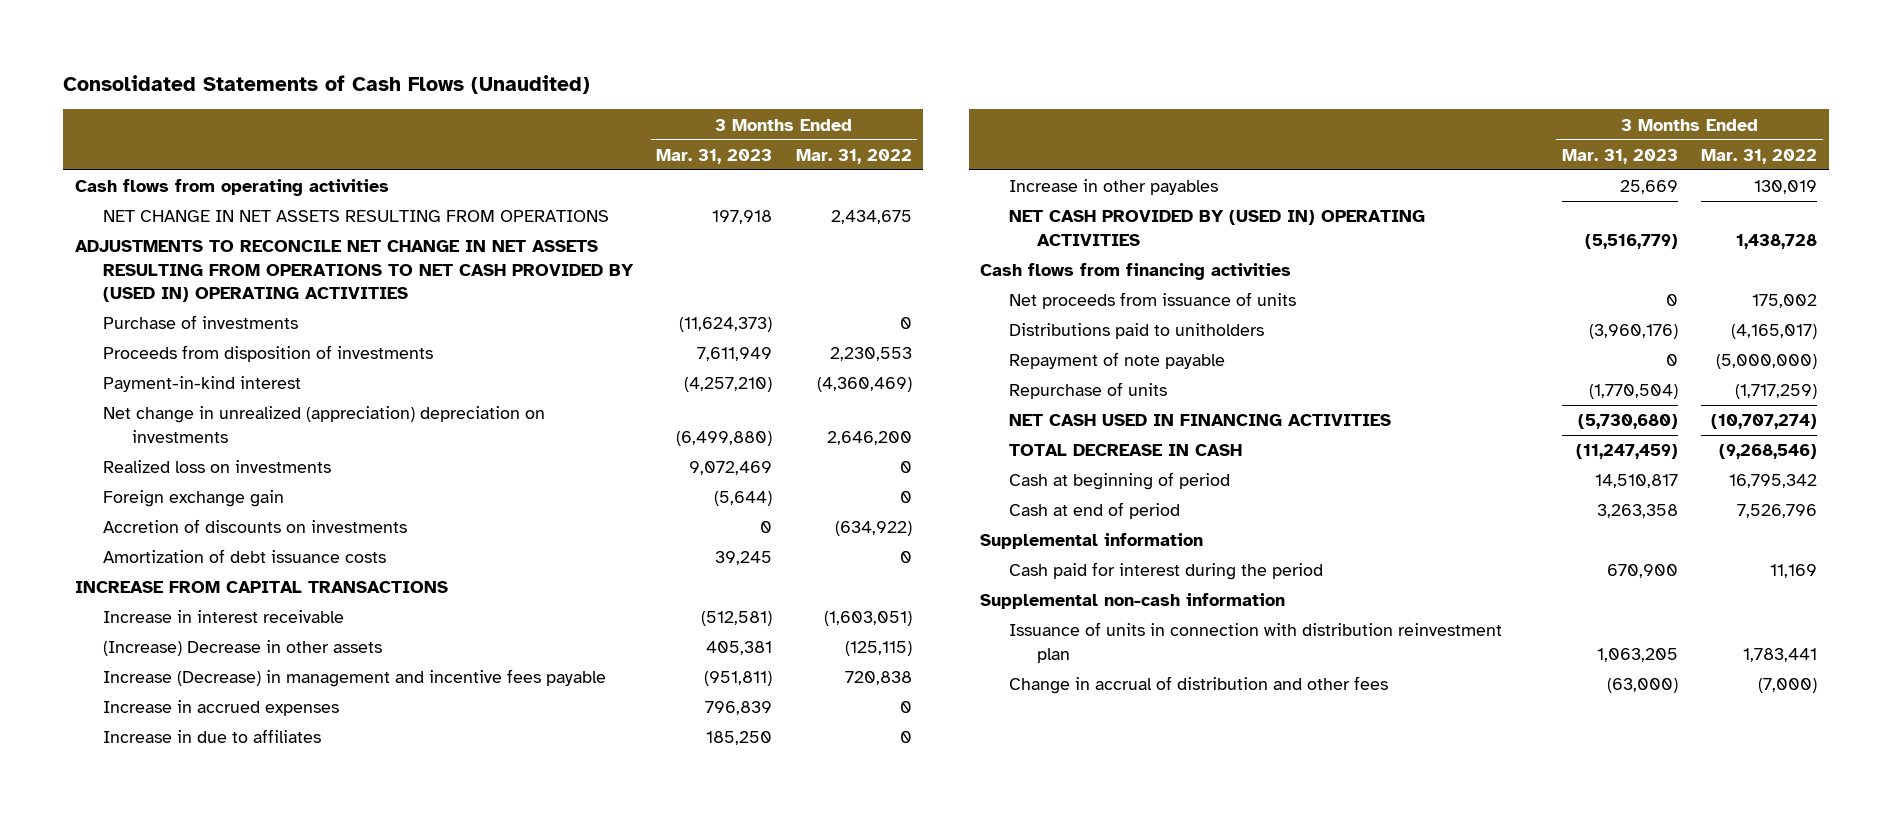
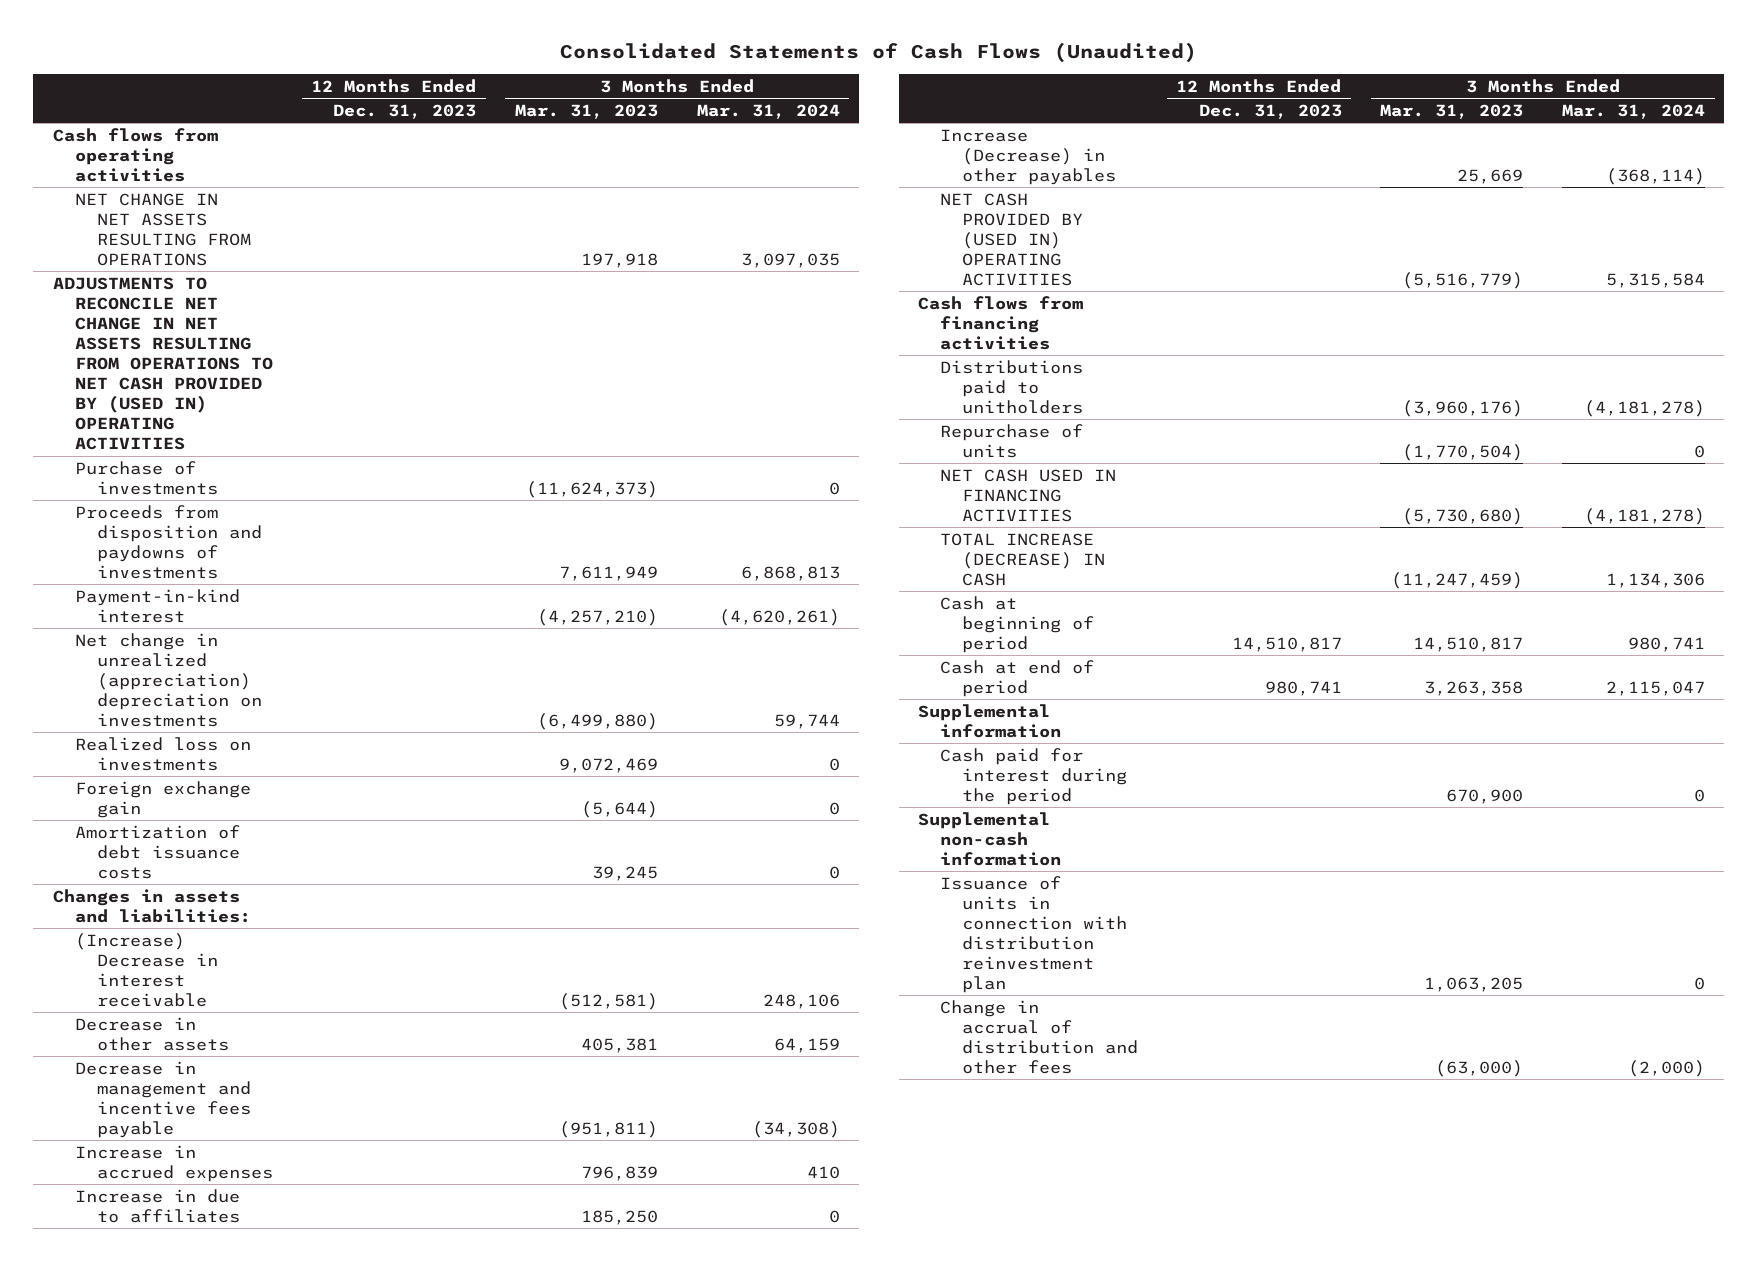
- | 3 Months Ended Mar. 31, 2023 | 3 Months Ended Mar. 31, 2022
+ | 12 Months Ended Dec. 31, 2023 | 3 Months Ended Mar. 31, 2023 | 3 Months Ended Mar. 31, 2024
- Proceeds from disposition of investments | 7,611,949 | 2,230,553
+ Proceeds from disposition and paydowns of investments | | 7,611,949 | 6,868,813
- Accretion of discounts on investments | 0 | (634,922)
- INCREASE FROM CAPITAL TRANSACTIONS
- Increase in interest receivable | (512,581) | (1,603,051)
- (Increase) Decrease in other assets | 405,381 | (125,115)
- Increase (Decrease) in management and incentive fees payable | (951,811) | 720,838
+ Changes in assets and liabilities:
+ (Increase) Decrease in interest receivable | | (512,581) | 248,106
+ Decrease in other assets | | 405,381 | 64,159
+ Decrease in management and incentive fees payable | | (951,811) | (34,308)
- Increase in other payables | 25,669 | 130,019
+ Increase (Decrease) in other payables | | 25,669 | (368,114)
- Net proceeds from issuance of units | 0 | 175,002
- Repayment of note payable | 0 | (5,000,000)
- TOTAL DECREASE IN CASH | (11,247,459) | (9,268,546)
+ TOTAL INCREASE (DECREASE) IN CASH | | (11,247,459) | 1,134,306

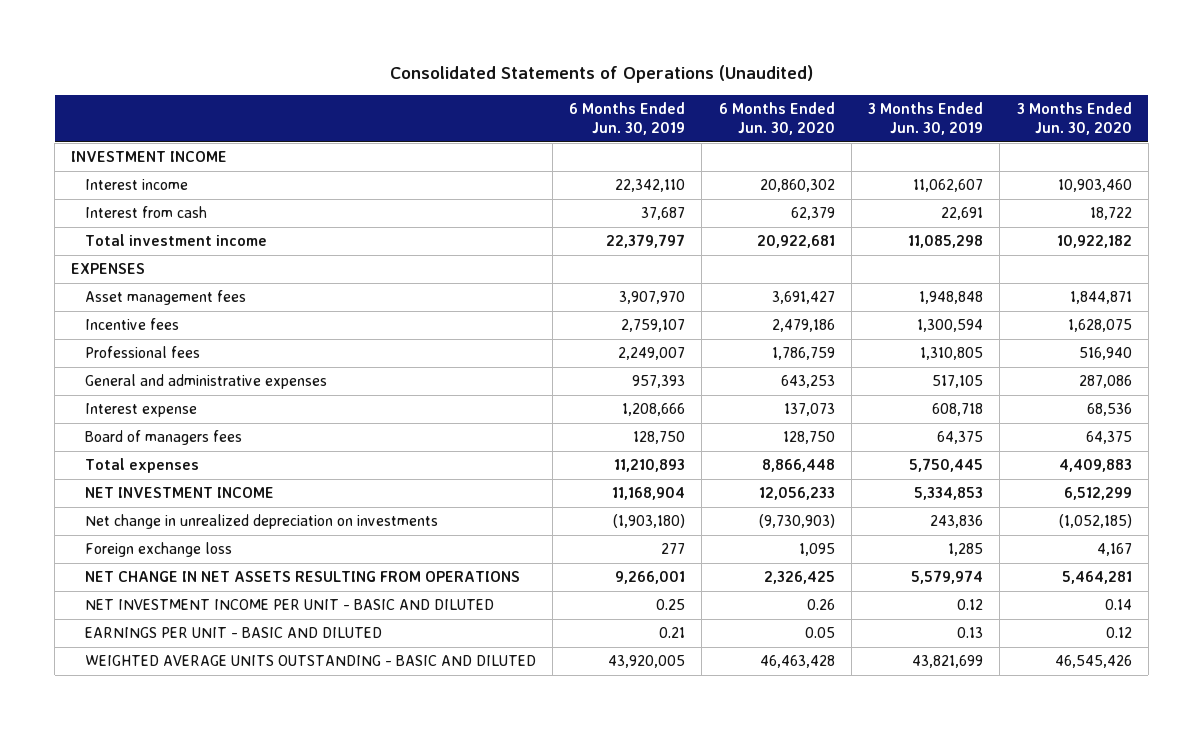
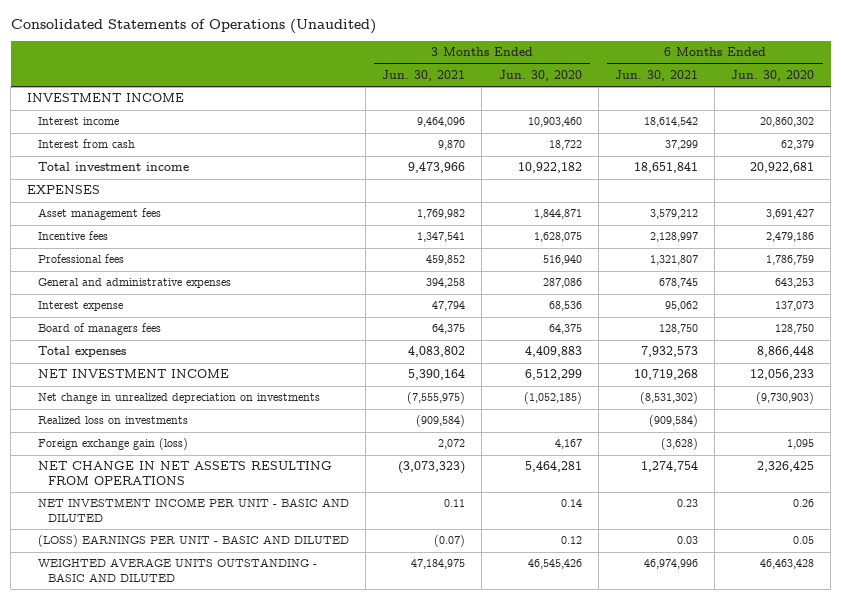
- | 6 Months Ended Jun. 30, 2019 | 6 Months Ended Jun. 30, 2020 | 3 Months Ended Jun. 30, 2019 | 3 Months Ended Jun. 30, 2020
+ | 3 Months Ended Jun. 30, 2021 | 3 Months Ended Jun. 30, 2020 | 6 Months Ended Jun. 30, 2021 | 6 Months Ended Jun. 30, 2020
- Foreign exchange loss | 277 | 1,095 | 1,285 | 4,167
+ Realized loss on investments | (909,584) | | (909,584) |
+ Foreign exchange gain (loss) | 2,072 | 4,167 | (3,628) | 1,095
- EARNINGS PER UNIT - BASIC AND DILUTED | 0.21 | 0.05 | 0.13 | 0.12
+ (LOSS) EARNINGS PER UNIT - BASIC AND DILUTED | (0.07) | 0.12 | 0.03 | 0.05

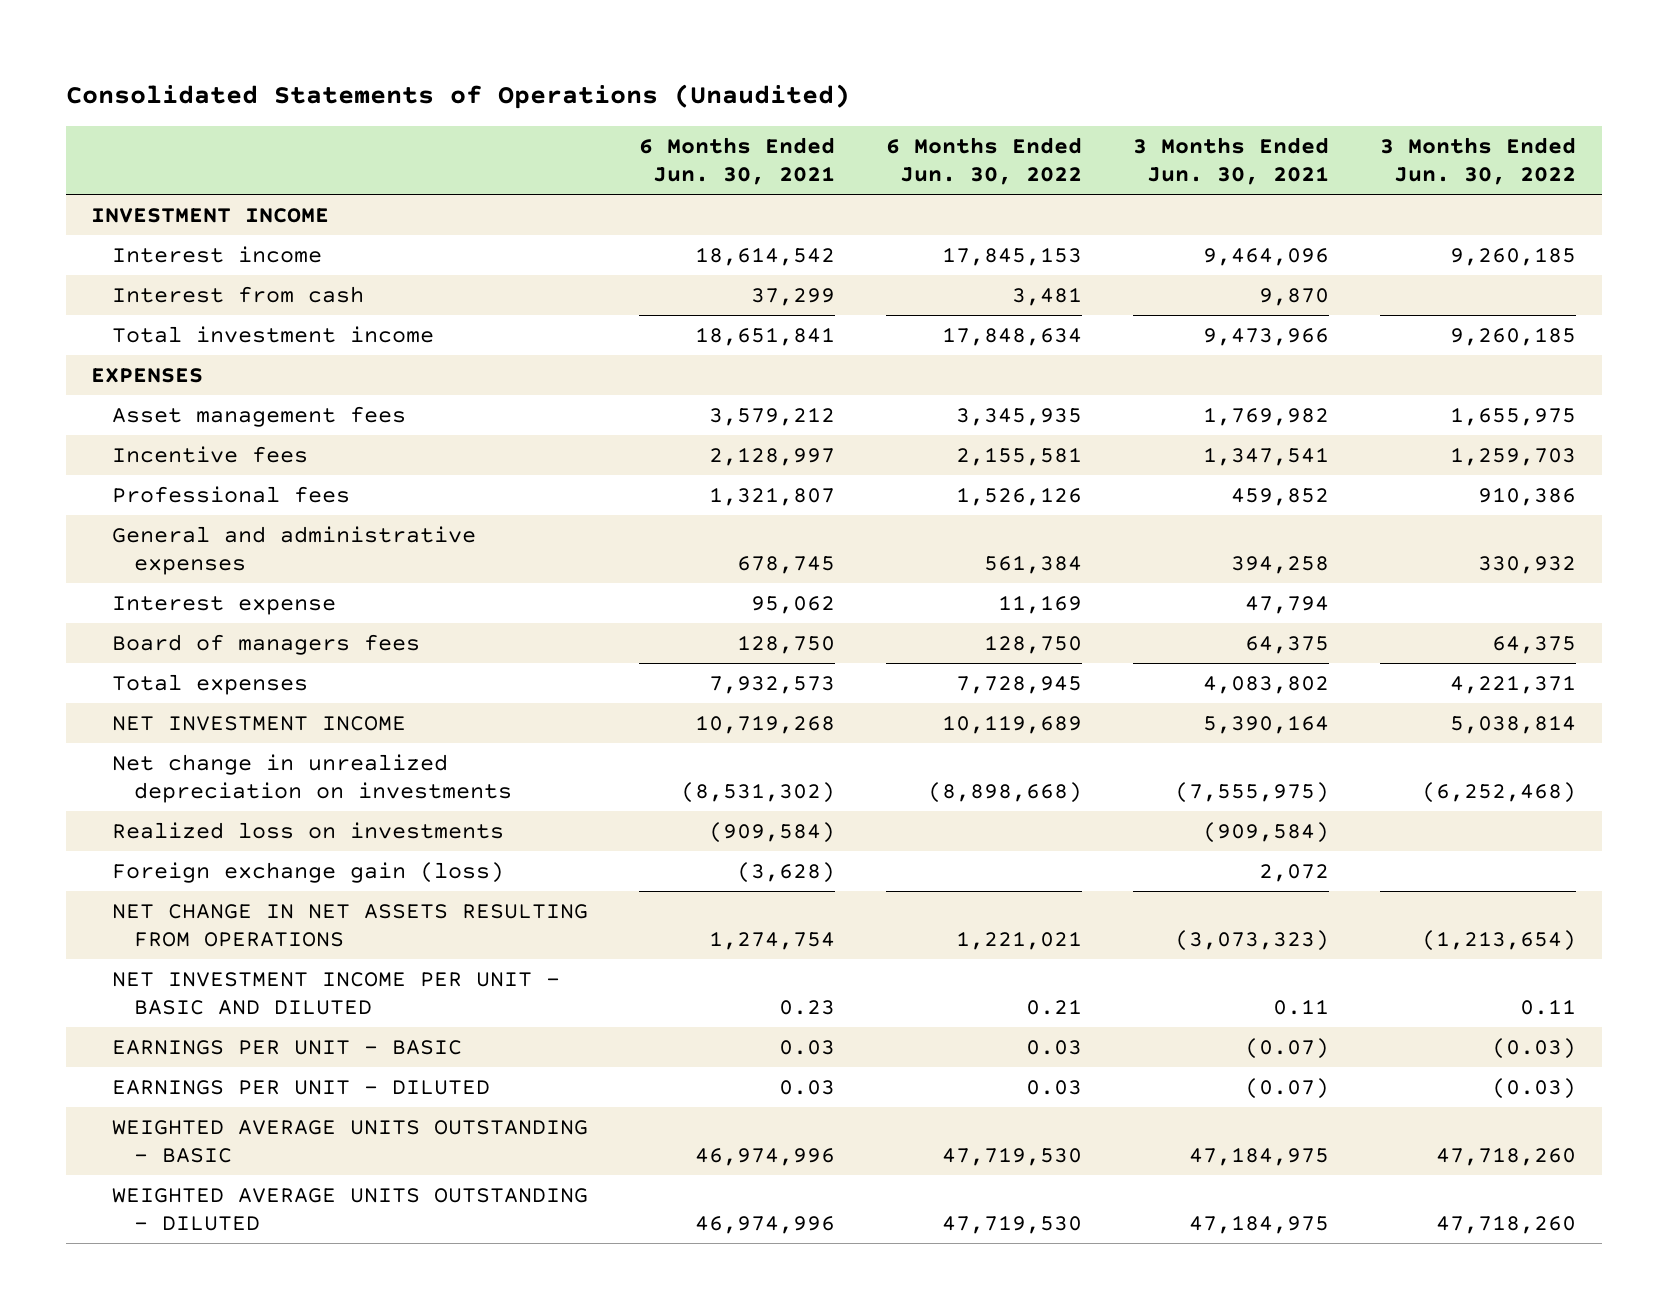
- | 3 Months Ended Jun. 30, 2021 | 3 Months Ended Jun. 30, 2020 | 6 Months Ended Jun. 30, 2021 | 6 Months Ended Jun. 30, 2020
+ | 6 Months Ended Jun. 30, 2021 | 6 Months Ended Jun. 30, 2022 | 3 Months Ended Jun. 30, 2021 | 3 Months Ended Jun. 30, 2022
- (LOSS) EARNINGS PER UNIT - BASIC AND DILUTED | (0.07) | 0.12 | 0.03 | 0.05
- WEIGHTED AVERAGE UNITS OUTSTANDING - BASIC AND DILUTED | 47,184,975 | 46,545,426 | 46,974,996 | 46,463,428
+ EARNINGS PER UNIT - BASIC | 0.03 | 0.03 | (0.07) | (0.03)
+ EARNINGS PER UNIT - DILUTED | 0.03 | 0.03 | (0.07) | (0.03)
+ WEIGHTED AVERAGE UNITS OUTSTANDING - BASIC | 46,974,996 | 47,719,530 | 47,184,975 | 47,718,260
+ WEIGHTED AVERAGE UNITS OUTSTANDING - DILUTED | 46,974,996 | 47,719,530 | 47,184,975 | 47,718,260

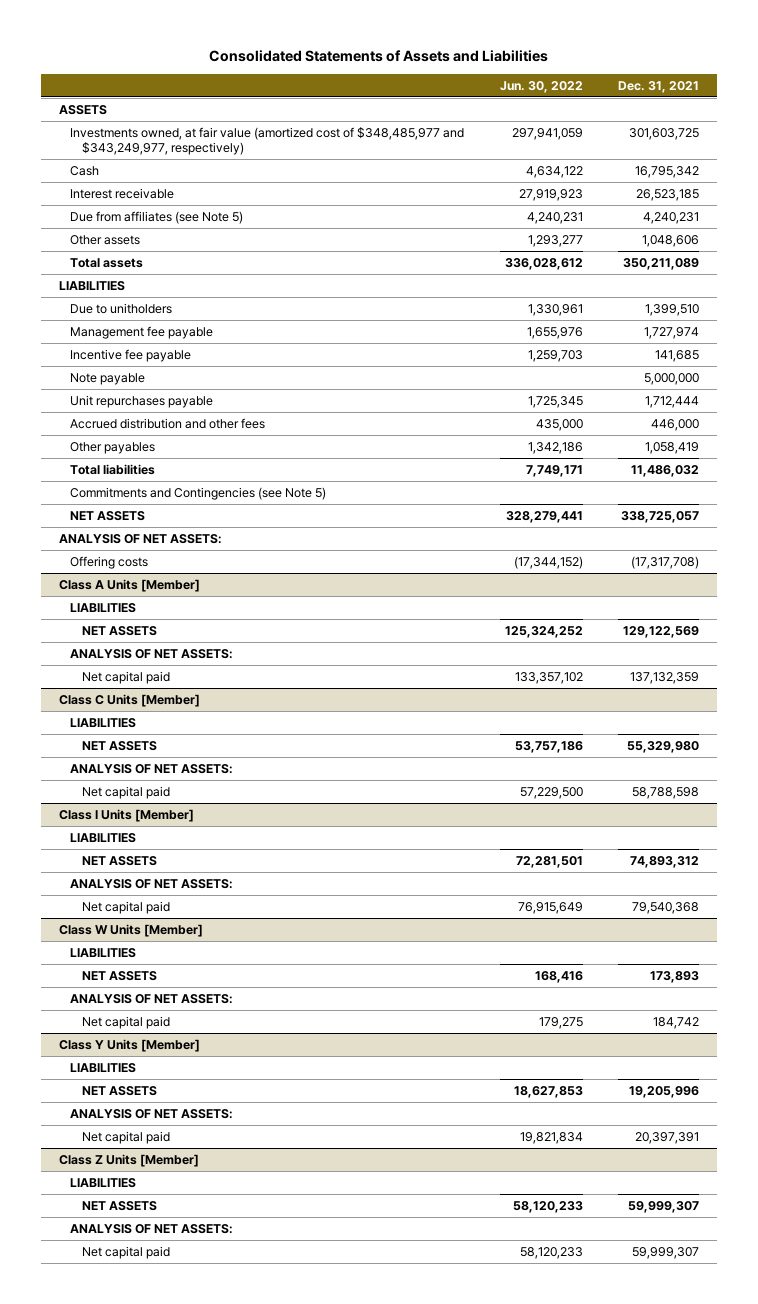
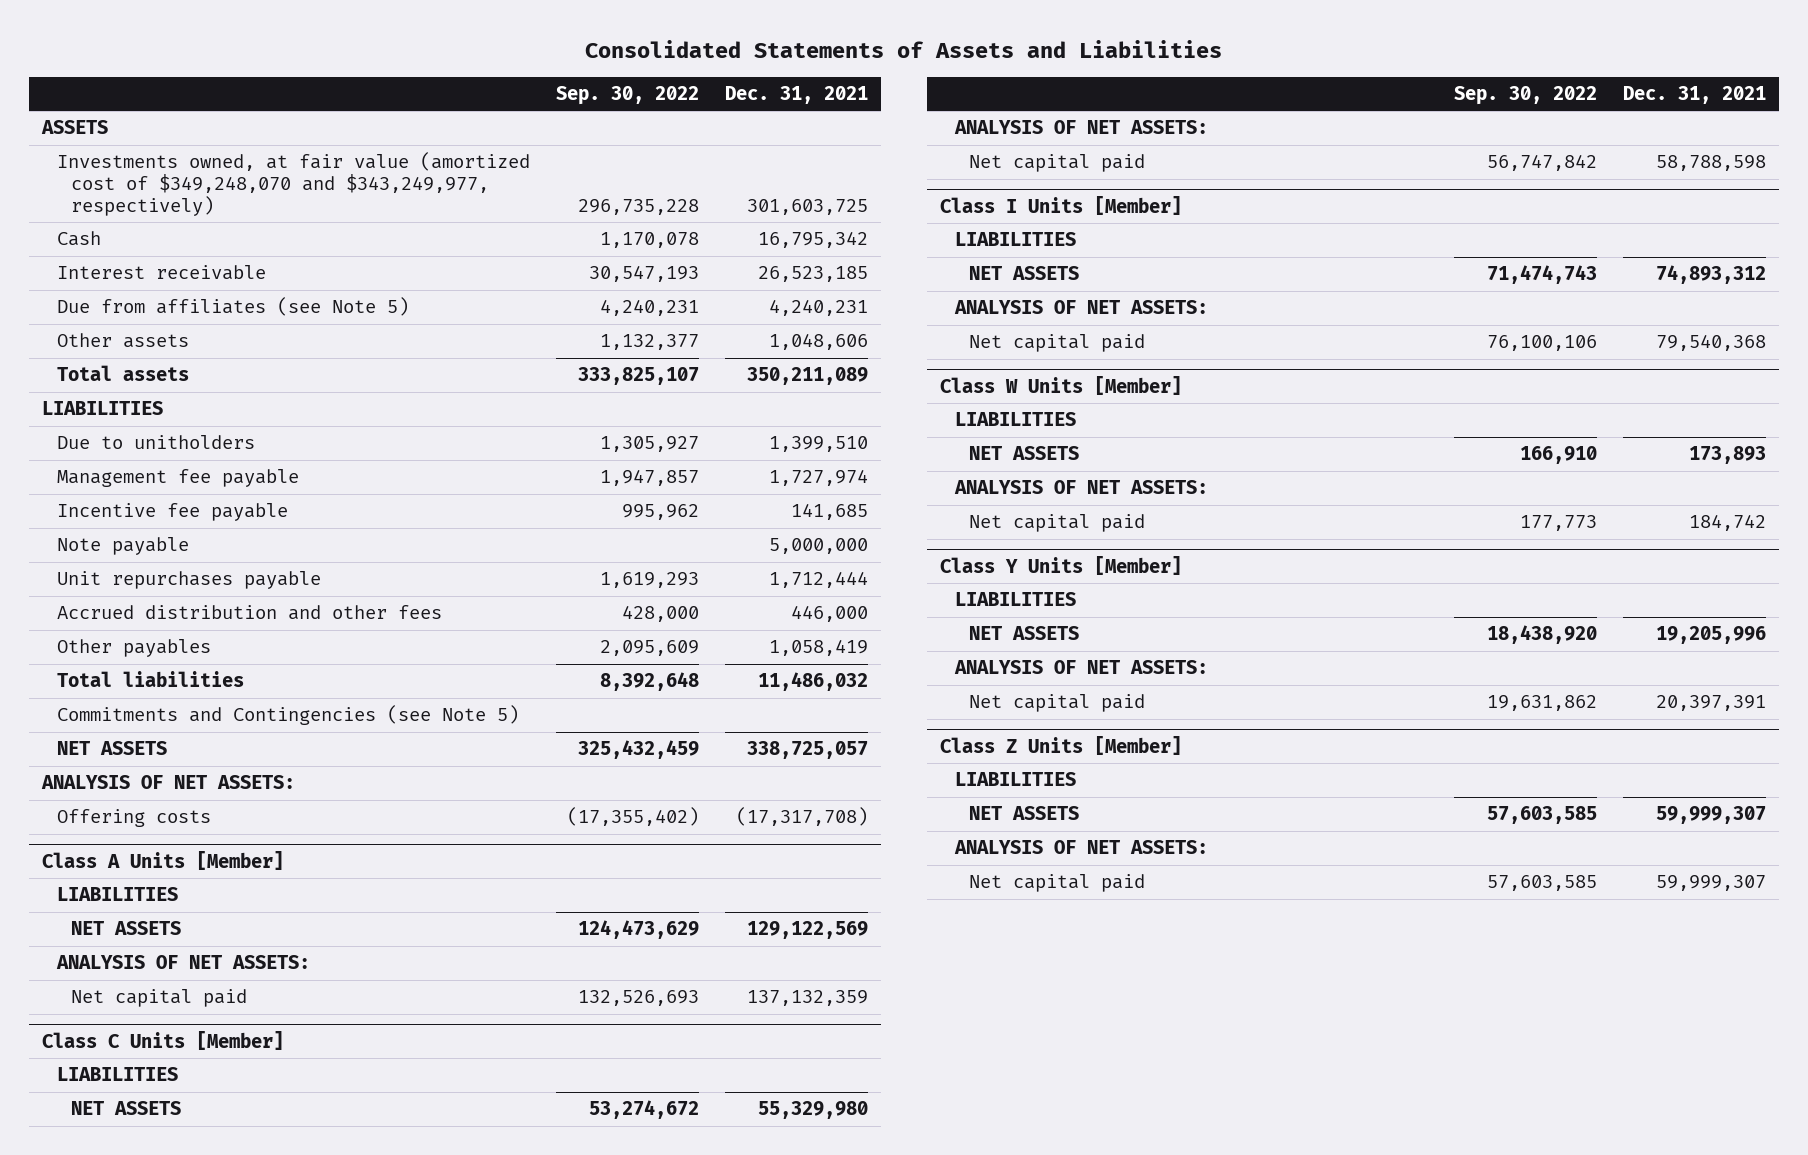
- | Jun. 30, 2022 | Dec. 31, 2021
+ | Sep. 30, 2022 | Dec. 31, 2021
- Investments owned, at fair value (amortized cost of $348,485,977 and $343,249,977, respectively) | 297,941,059 | 301,603,725
+ Investments owned, at fair value (amortized cost of $349,248,070 and $343,249,977, respectively) | 296,735,228 | 301,603,725

